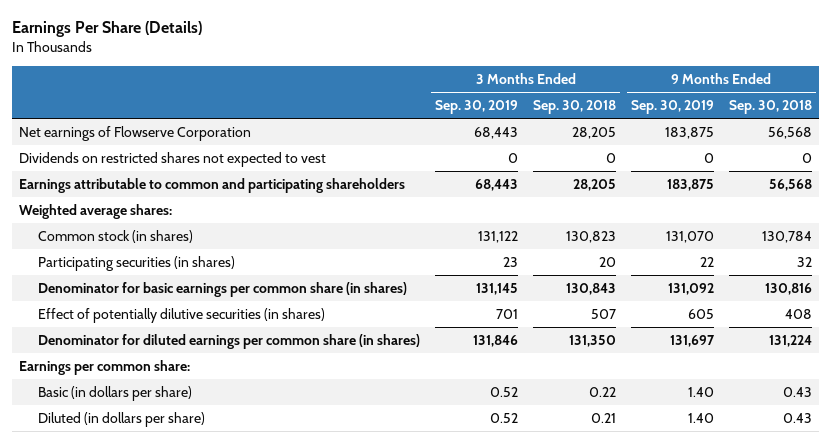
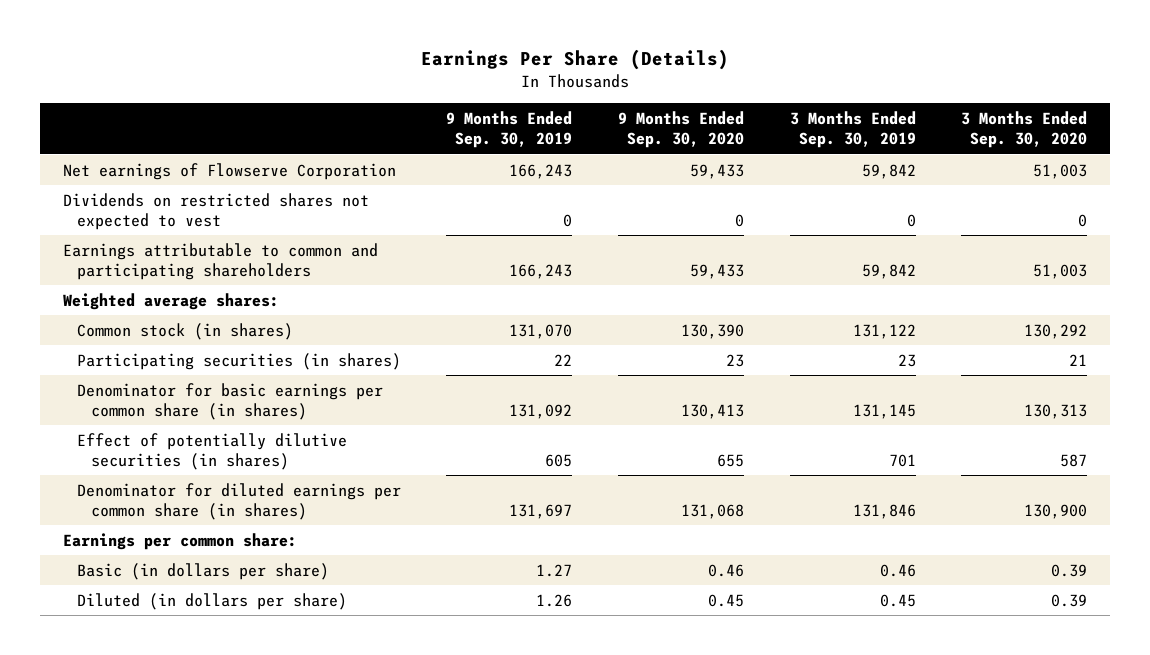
- | 3 Months Ended Sep. 30, 2019 | 3 Months Ended Sep. 30, 2018 | 9 Months Ended Sep. 30, 2019 | 9 Months Ended Sep. 30, 2018
+ | 9 Months Ended Sep. 30, 2019 | 9 Months Ended Sep. 30, 2020 | 3 Months Ended Sep. 30, 2019 | 3 Months Ended Sep. 30, 2020
- Net earnings of Flowserve Corporation | 68,443 | 28,205 | 183,875 | 56,568
+ Net earnings of Flowserve Corporation | 166,243 | 59,433 | 59,842 | 51,003
- Earnings attributable to common and participating shareholders | 68,443 | 28,205 | 183,875 | 56,568
+ Earnings attributable to common and participating shareholders | 166,243 | 59,433 | 59,842 | 51,003
- Basic (in dollars per share) | 0.52 | 0.22 | 1.40 | 0.43
- Diluted (in dollars per share) | 0.52 | 0.21 | 1.40 | 0.43
+ Basic (in dollars per share) | 1.27 | 0.46 | 0.46 | 0.39
+ Diluted (in dollars per share) | 1.26 | 0.45 | 0.45 | 0.39

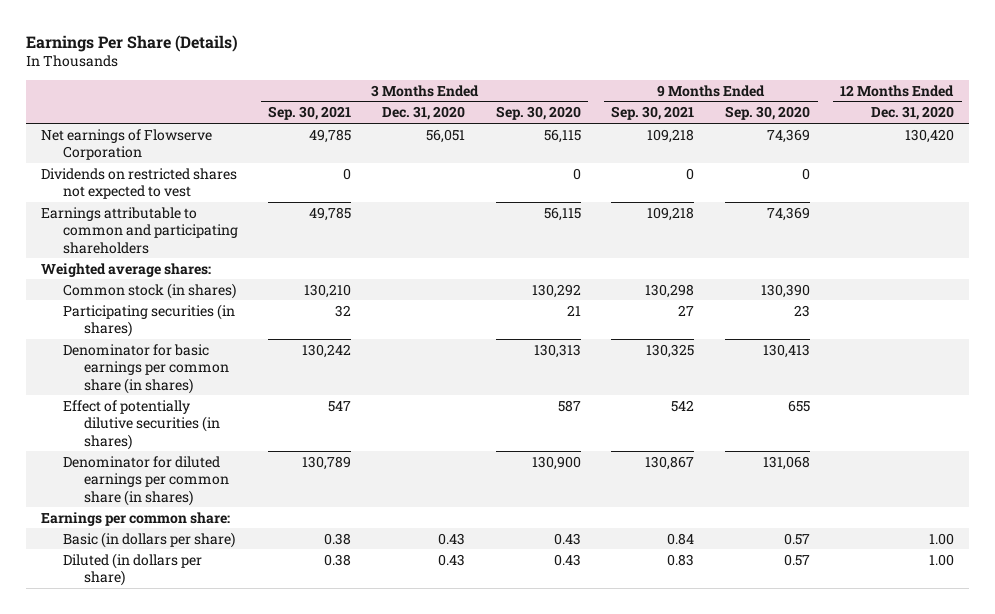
- | 9 Months Ended Sep. 30, 2019 | 9 Months Ended Sep. 30, 2020 | 3 Months Ended Sep. 30, 2019 | 3 Months Ended Sep. 30, 2020
+ | 3 Months Ended Sep. 30, 2021 | 3 Months Ended Dec. 31, 2020 | 3 Months Ended Sep. 30, 2020 | 9 Months Ended Sep. 30, 2021 | 9 Months Ended Sep. 30, 2020 | 12 Months Ended Dec. 31, 2020
- Net earnings of Flowserve Corporation | 166,243 | 59,433 | 59,842 | 51,003
+ Net earnings of Flowserve Corporation | 49,785 | 56,051 | 56,115 | 109,218 | 74,369 | 130,420
- Earnings attributable to common and participating shareholders | 166,243 | 59,433 | 59,842 | 51,003
+ Earnings attributable to common and participating shareholders | 49,785 | | 56,115 | 109,218 | 74,369 |
- Basic (in dollars per share) | 1.27 | 0.46 | 0.46 | 0.39
- Diluted (in dollars per share) | 1.26 | 0.45 | 0.45 | 0.39
+ Basic (in dollars per share) | 0.38 | 0.43 | 0.43 | 0.84 | 0.57 | 1.00
+ Diluted (in dollars per share) | 0.38 | 0.43 | 0.43 | 0.83 | 0.57 | 1.00

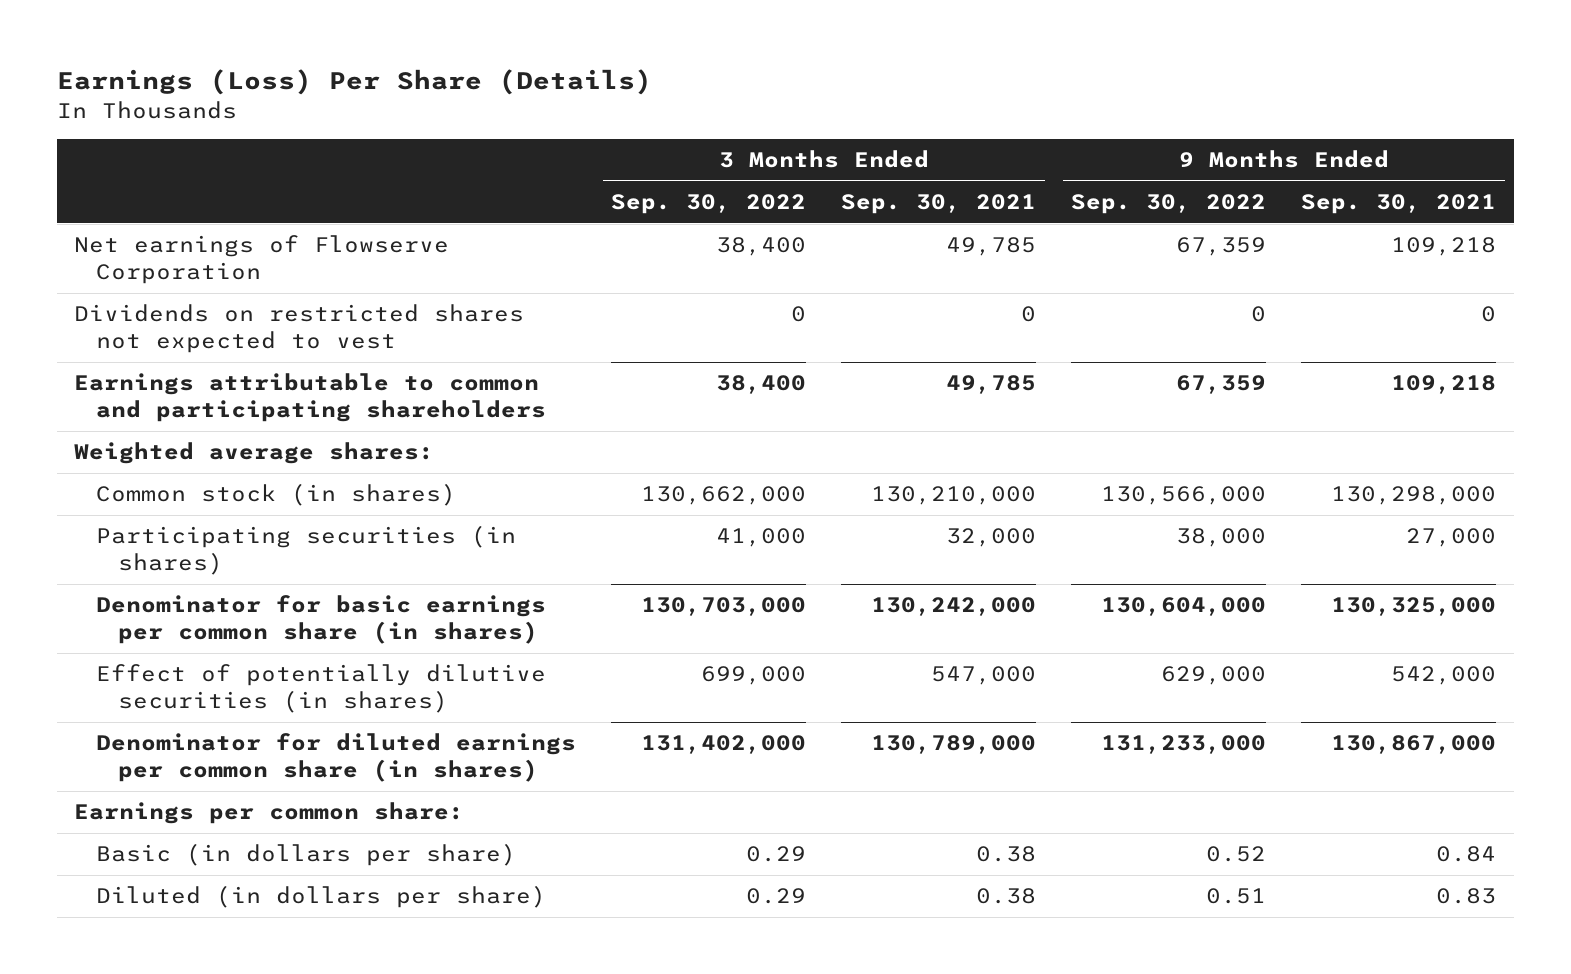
- Earnings Per Share (Details)
+ Earnings (Loss) Per Share (Details)
- | 3 Months Ended Sep. 30, 2021 | 3 Months Ended Dec. 31, 2020 | 3 Months Ended Sep. 30, 2020 | 9 Months Ended Sep. 30, 2021 | 9 Months Ended Sep. 30, 2020 | 12 Months Ended Dec. 31, 2020
+ | 3 Months Ended Sep. 30, 2022 | 3 Months Ended Sep. 30, 2021 | 9 Months Ended Sep. 30, 2022 | 9 Months Ended Sep. 30, 2021
- Common stock (in shares) | 130,210 | | 130,292 | 130,298 | 130,390 |
- Participating securities (in shares) | 32 | | 21 | 27 | 23 |
- Denominator for basic earnings per common share (in shares) | 130,242 | | 130,313 | 130,325 | 130,413 |
- Effect of potentially dilutive securities (in shares) | 547 | | 587 | 542 | 655 |
- Denominator for diluted earnings per common share (in shares) | 130,789 | | 130,900 | 130,867 | 131,068 |
+ Common stock (in shares) | 130,662,000 | 130,210,000 | 130,566,000 | 130,298,000
+ Participating securities (in shares) | 41,000 | 32,000 | 38,000 | 27,000
+ Denominator for basic earnings per common share (in shares) | 130,703,000 | 130,242,000 | 130,604,000 | 130,325,000
+ Effect of potentially dilutive securities (in shares) | 699,000 | 547,000 | 629,000 | 542,000
+ Denominator for diluted earnings per common share (in shares) | 131,402,000 | 130,789,000 | 131,233,000 | 130,867,000

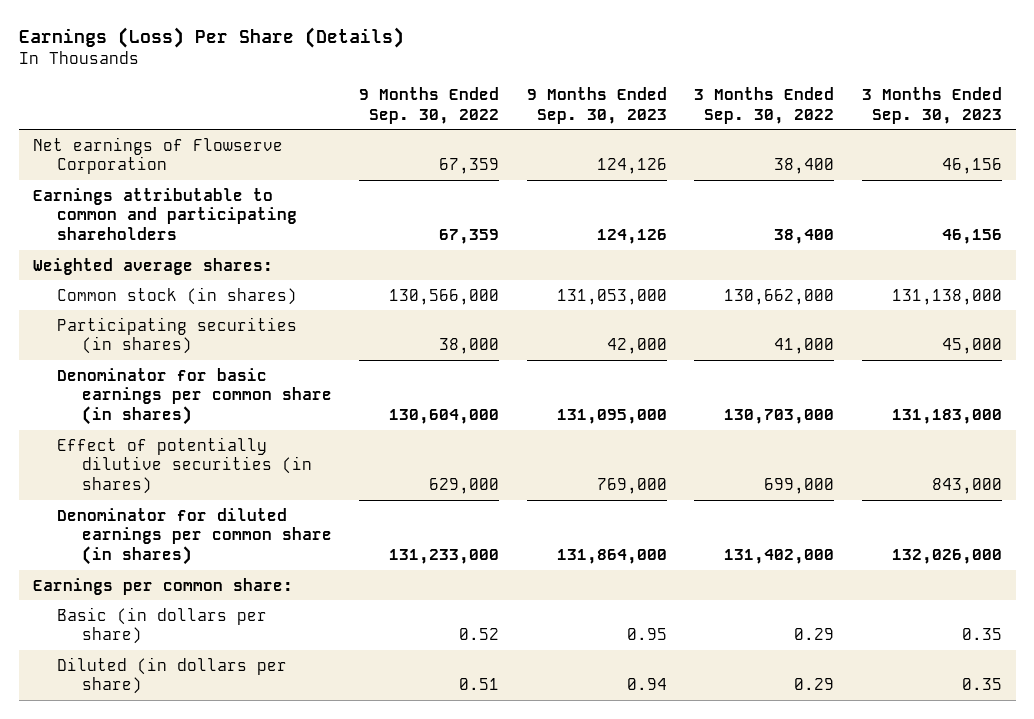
- | 3 Months Ended Sep. 30, 2022 | 3 Months Ended Sep. 30, 2021 | 9 Months Ended Sep. 30, 2022 | 9 Months Ended Sep. 30, 2021
+ | 9 Months Ended Sep. 30, 2022 | 9 Months Ended Sep. 30, 2023 | 3 Months Ended Sep. 30, 2022 | 3 Months Ended Sep. 30, 2023
- Dividends on restricted shares not expected to vest | 0 | 0 | 0 | 0

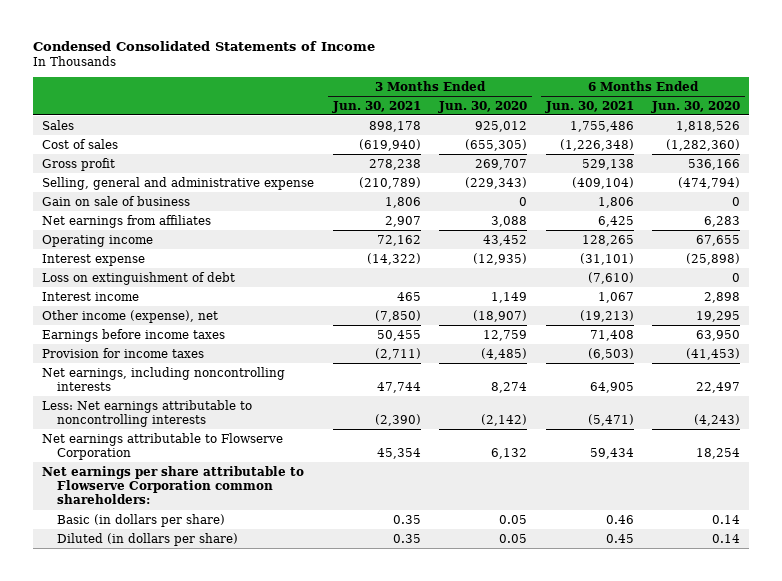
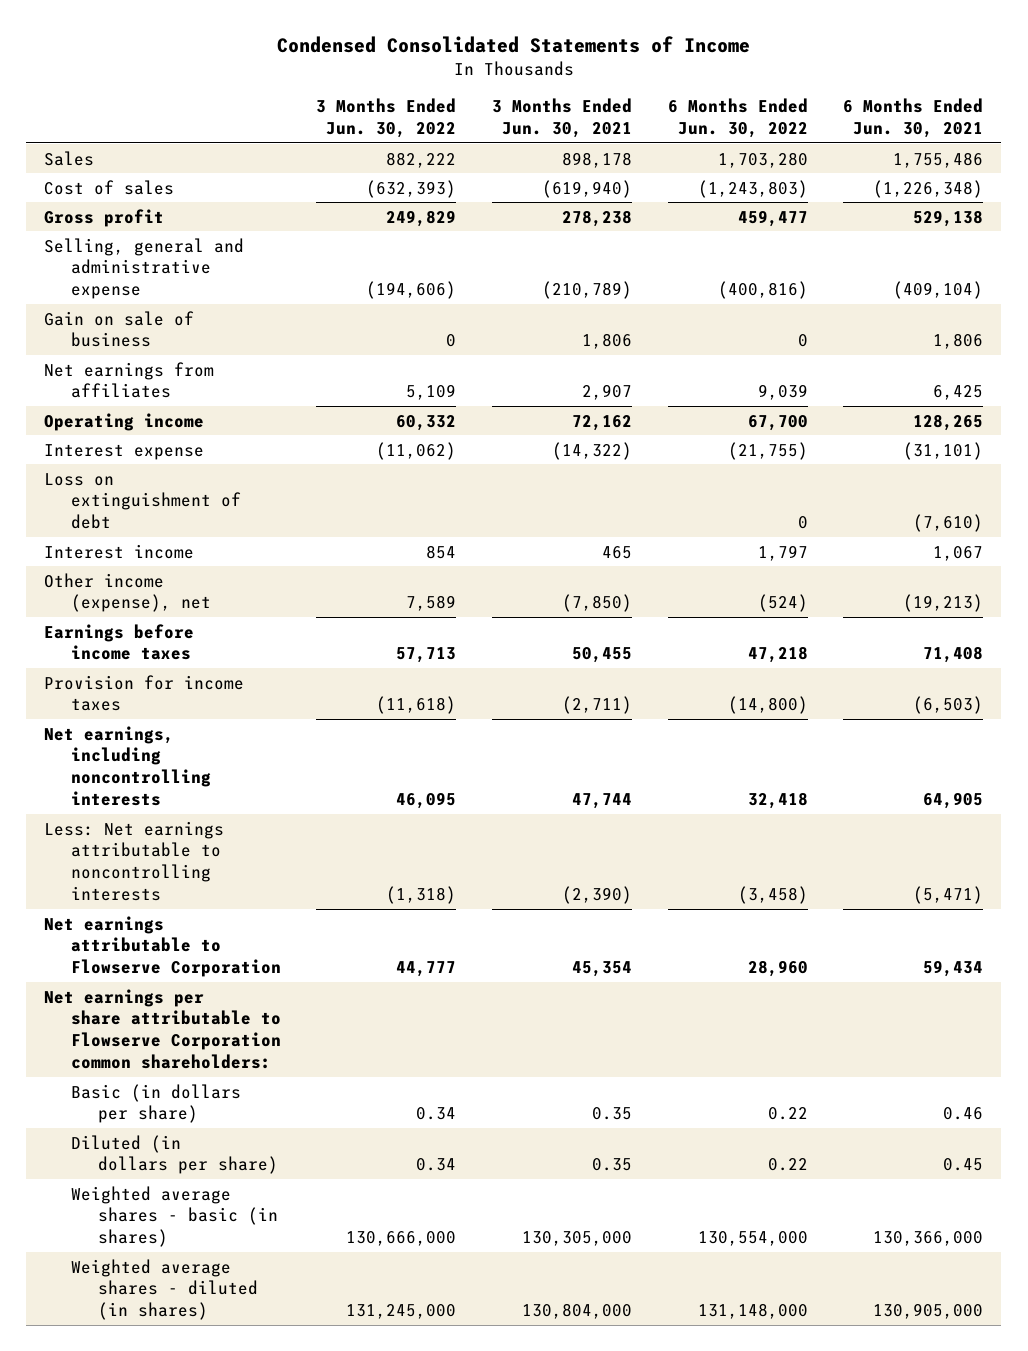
- | 3 Months Ended Jun. 30, 2021 | 3 Months Ended Jun. 30, 2020 | 6 Months Ended Jun. 30, 2021 | 6 Months Ended Jun. 30, 2020
+ | 3 Months Ended Jun. 30, 2022 | 3 Months Ended Jun. 30, 2021 | 6 Months Ended Jun. 30, 2022 | 6 Months Ended Jun. 30, 2021
+ Weighted average shares - basic (in shares) | 130,666,000 | 130,305,000 | 130,554,000 | 130,366,000
+ Weighted average shares - diluted (in shares) | 131,245,000 | 130,804,000 | 131,148,000 | 130,905,000

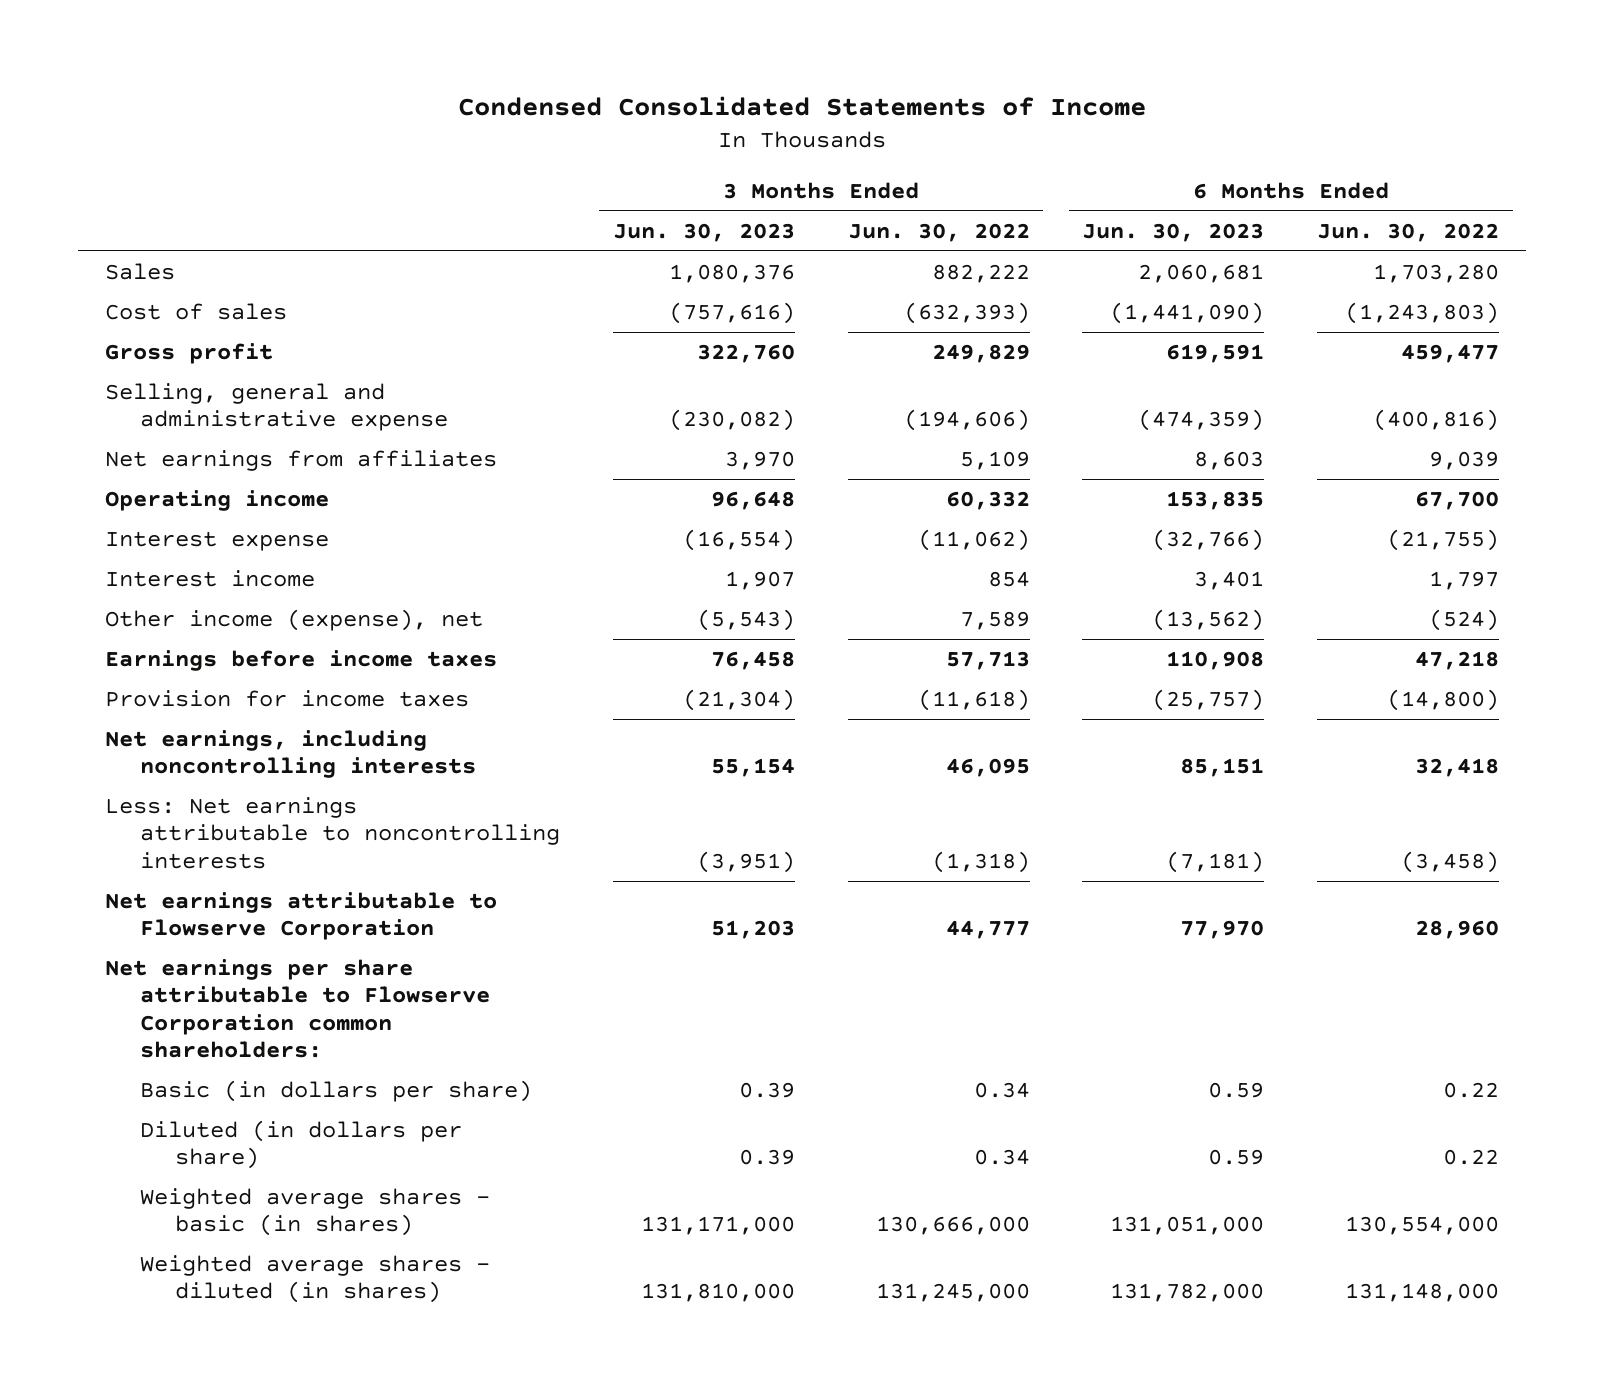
- | 3 Months Ended Jun. 30, 2022 | 3 Months Ended Jun. 30, 2021 | 6 Months Ended Jun. 30, 2022 | 6 Months Ended Jun. 30, 2021
+ | 3 Months Ended Jun. 30, 2023 | 3 Months Ended Jun. 30, 2022 | 6 Months Ended Jun. 30, 2023 | 6 Months Ended Jun. 30, 2022
- Gain on sale of business | 0 | 1,806 | 0 | 1,806
- Loss on extinguishment of debt | | | 0 | (7,610)

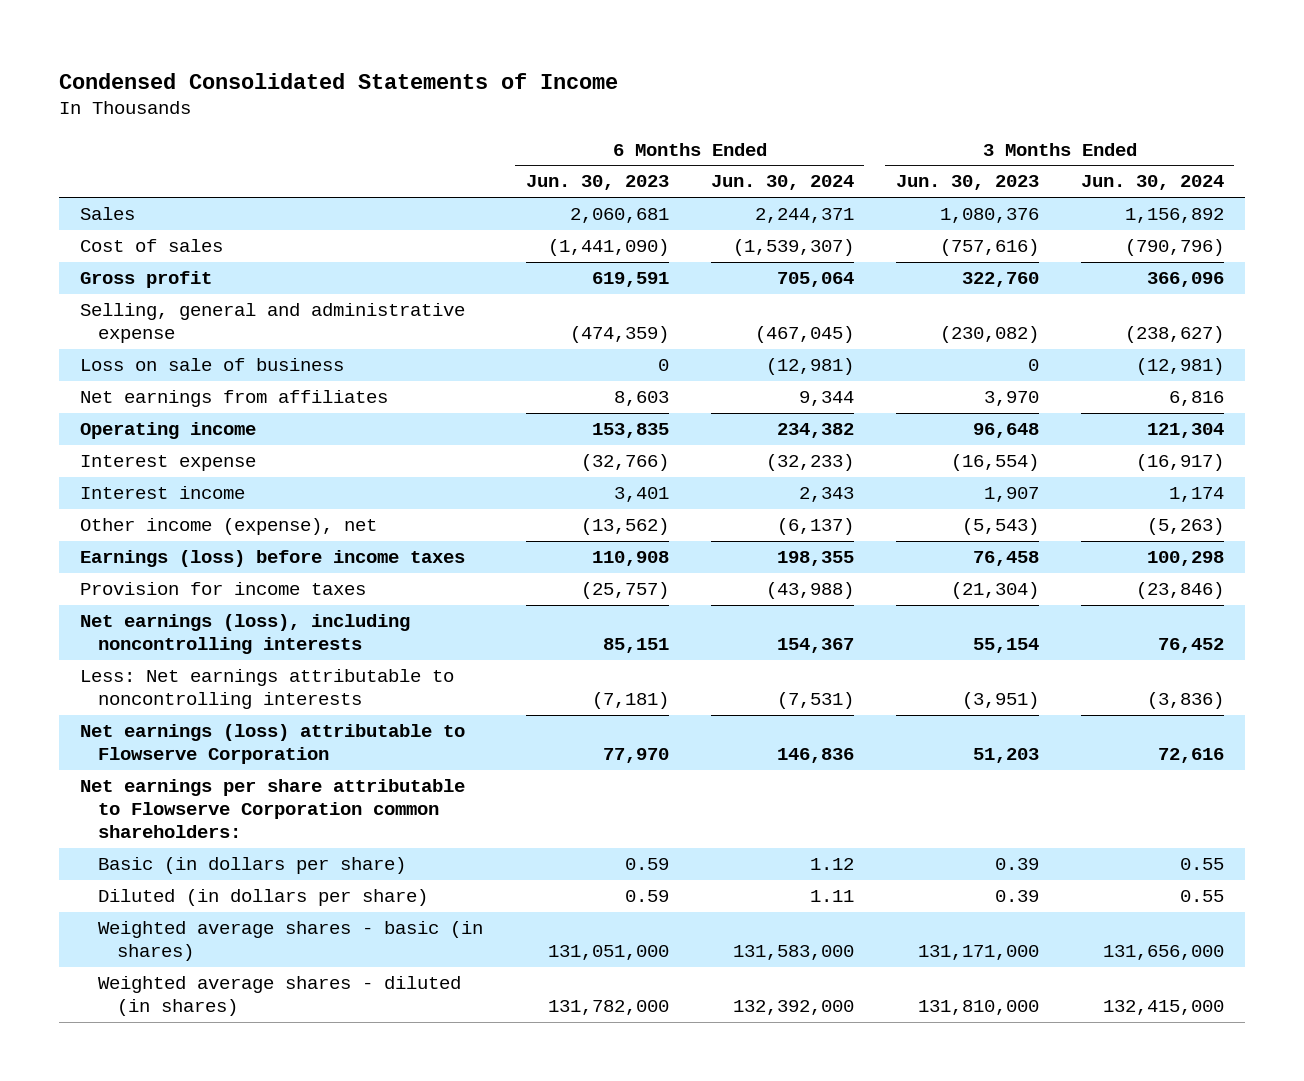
- | 3 Months Ended Jun. 30, 2023 | 3 Months Ended Jun. 30, 2022 | 6 Months Ended Jun. 30, 2023 | 6 Months Ended Jun. 30, 2022
+ | 6 Months Ended Jun. 30, 2023 | 6 Months Ended Jun. 30, 2024 | 3 Months Ended Jun. 30, 2023 | 3 Months Ended Jun. 30, 2024
+ Loss on sale of business | 0 | (12,981) | 0 | (12,981)
- Earnings before income taxes | 76,458 | 57,713 | 110,908 | 47,218
+ Earnings (loss) before income taxes | 110,908 | 198,355 | 76,458 | 100,298
- Net earnings, including noncontrolling interests | 55,154 | 46,095 | 85,151 | 32,418
+ Net earnings (loss), including noncontrolling interests | 85,151 | 154,367 | 55,154 | 76,452
- Net earnings attributable to Flowserve Corporation | 51,203 | 44,777 | 77,970 | 28,960
+ Net earnings (loss) attributable to Flowserve Corporation | 77,970 | 146,836 | 51,203 | 72,616

